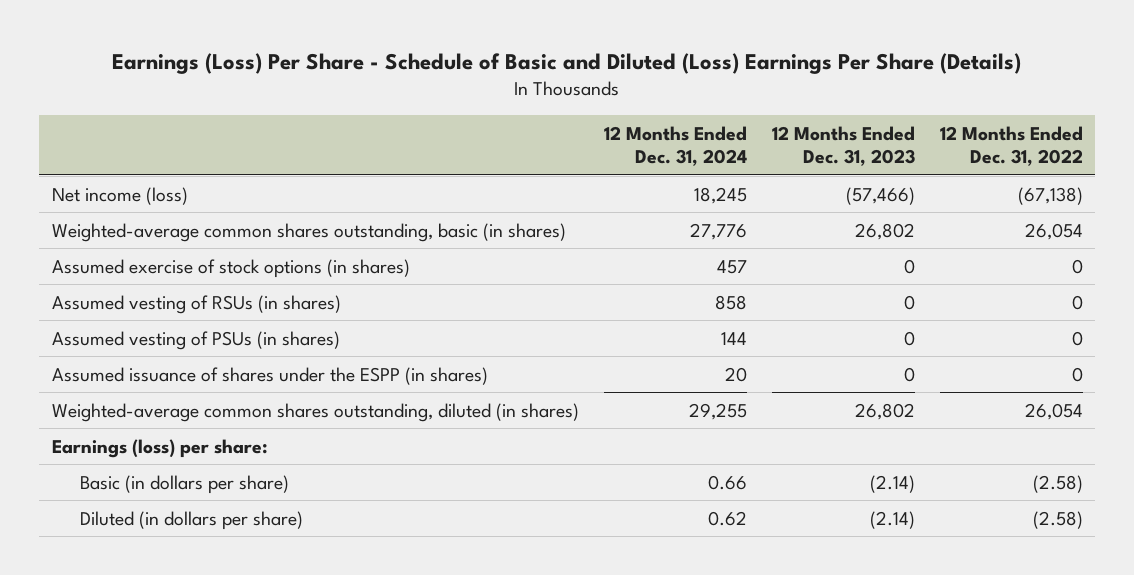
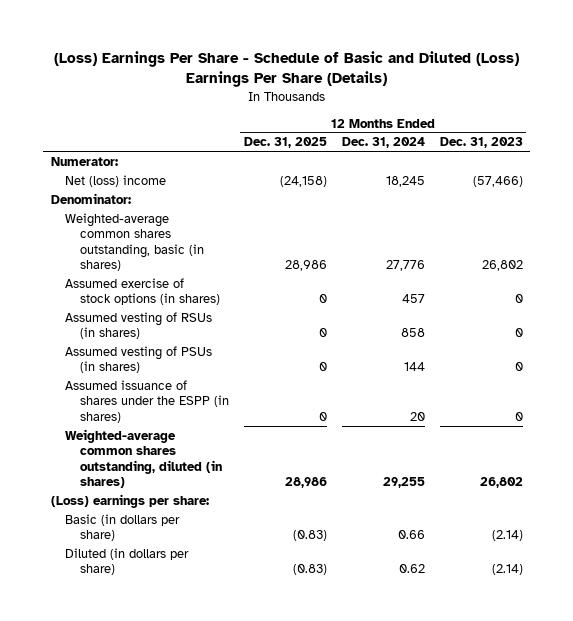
- Earnings (Loss) Per Share - Schedule of Basic and Diluted (Loss) Earnings Per Share (Details)
+ (Loss) Earnings Per Share - Schedule of Basic and Diluted (Loss) Earnings Per Share (Details)
- | 12 Months Ended Dec. 31, 2024 | 12 Months Ended Dec. 31, 2023 | 12 Months Ended Dec. 31, 2022
+ | 12 Months Ended Dec. 31, 2025 | 12 Months Ended Dec. 31, 2024 | 12 Months Ended Dec. 31, 2023
- Net income (loss) | 18,245 | (57,466) | (67,138)
+ Numerator:
+ Net (loss) income | (24,158) | 18,245 | (57,466)
+ Denominator:
- Earnings (loss) per share:
+ (Loss) earnings per share:

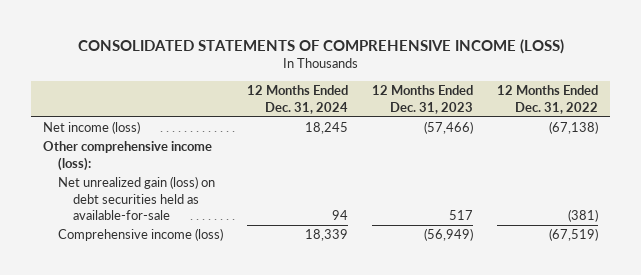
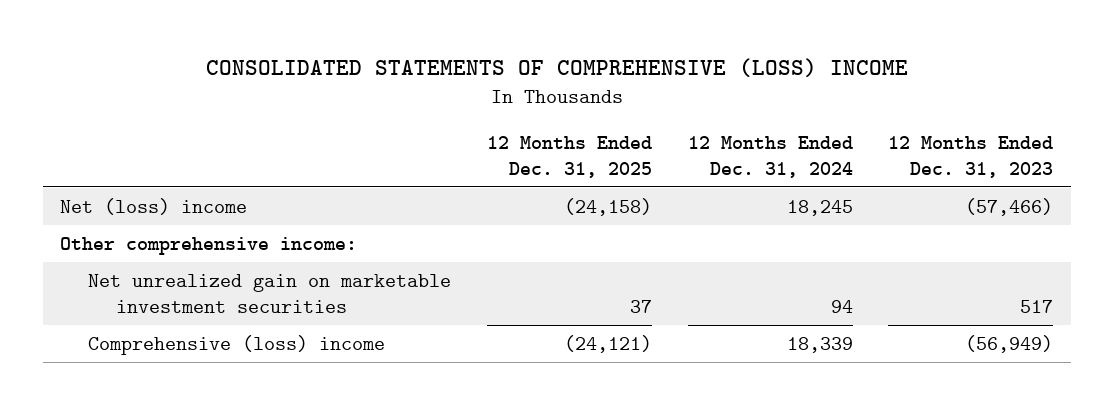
- CONSOLIDATED STATEMENTS OF COMPREHENSIVE INCOME (LOSS)
+ CONSOLIDATED STATEMENTS OF COMPREHENSIVE (LOSS) INCOME
- | 12 Months Ended Dec. 31, 2024 | 12 Months Ended Dec. 31, 2023 | 12 Months Ended Dec. 31, 2022
+ | 12 Months Ended Dec. 31, 2025 | 12 Months Ended Dec. 31, 2024 | 12 Months Ended Dec. 31, 2023
- Net income (loss) | 18,245 | (57,466) | (67,138)
- Other comprehensive income (loss):
- Net unrealized gain (loss) on debt securities held as available-for-sale | 94 | 517 | (381)
- Comprehensive income (loss) | 18,339 | (56,949) | (67,519)
+ Net (loss) income | (24,158) | 18,245 | (57,466)
+ Other comprehensive income:
+ Net unrealized gain on marketable investment securities | 37 | 94 | 517
+ Comprehensive (loss) income | (24,121) | 18,339 | (56,949)

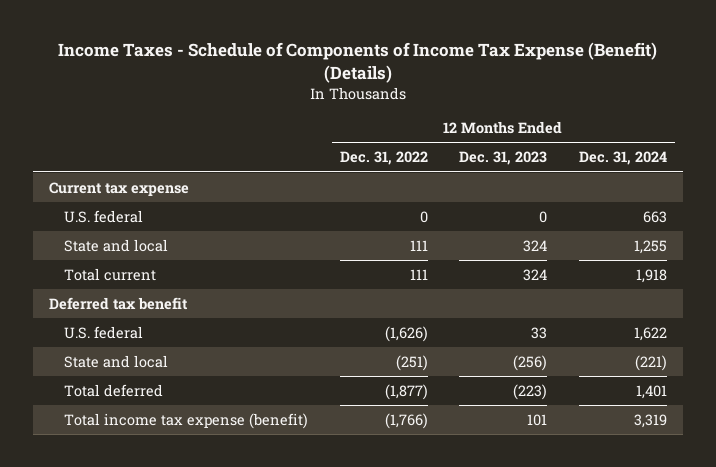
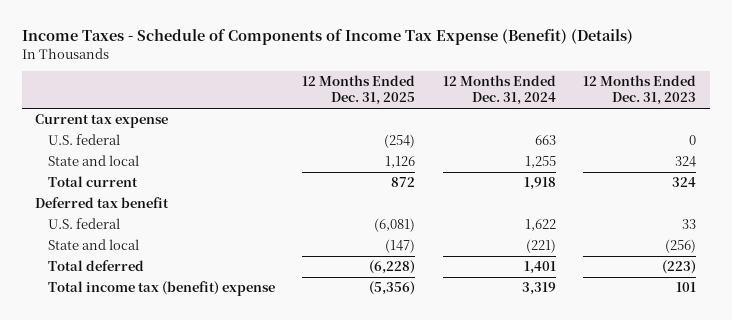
- | 12 Months Ended Dec. 31, 2022 | 12 Months Ended Dec. 31, 2023 | 12 Months Ended Dec. 31, 2024
+ | 12 Months Ended Dec. 31, 2025 | 12 Months Ended Dec. 31, 2024 | 12 Months Ended Dec. 31, 2023
- Total income tax expense (benefit) | (1,766) | 101 | 3,319
+ Total income tax (benefit) expense | (5,356) | 3,319 | 101

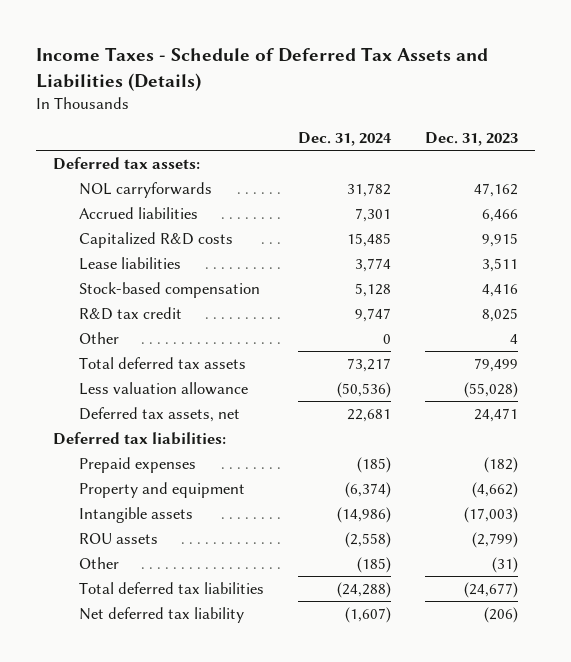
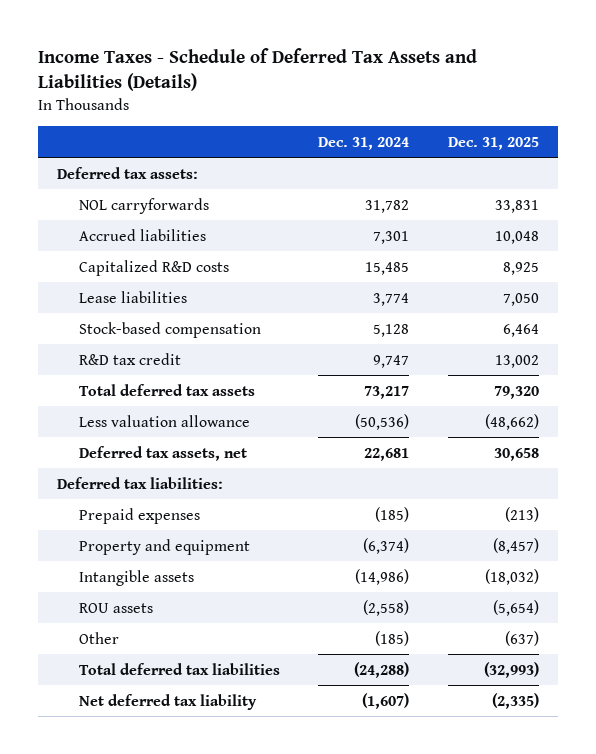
- | Dec. 31, 2024 | Dec. 31, 2023
+ | Dec. 31, 2024 | Dec. 31, 2025
- Other | 0 | 4

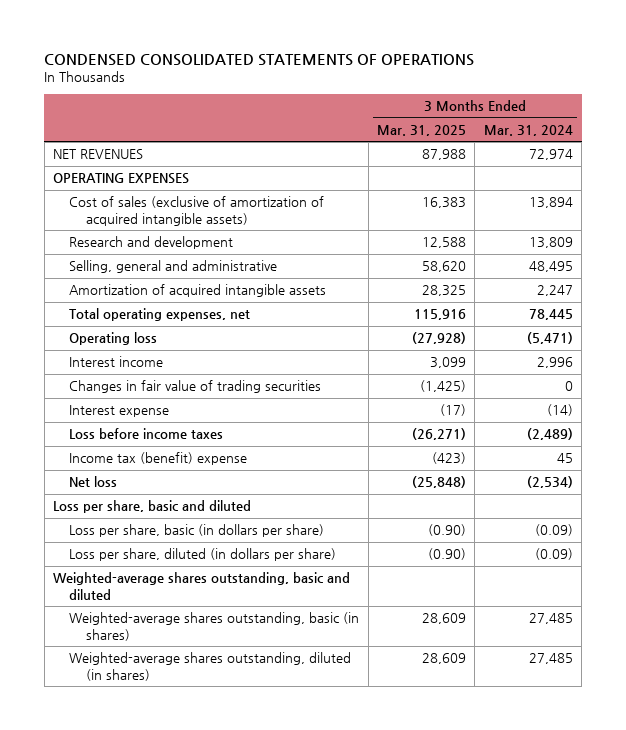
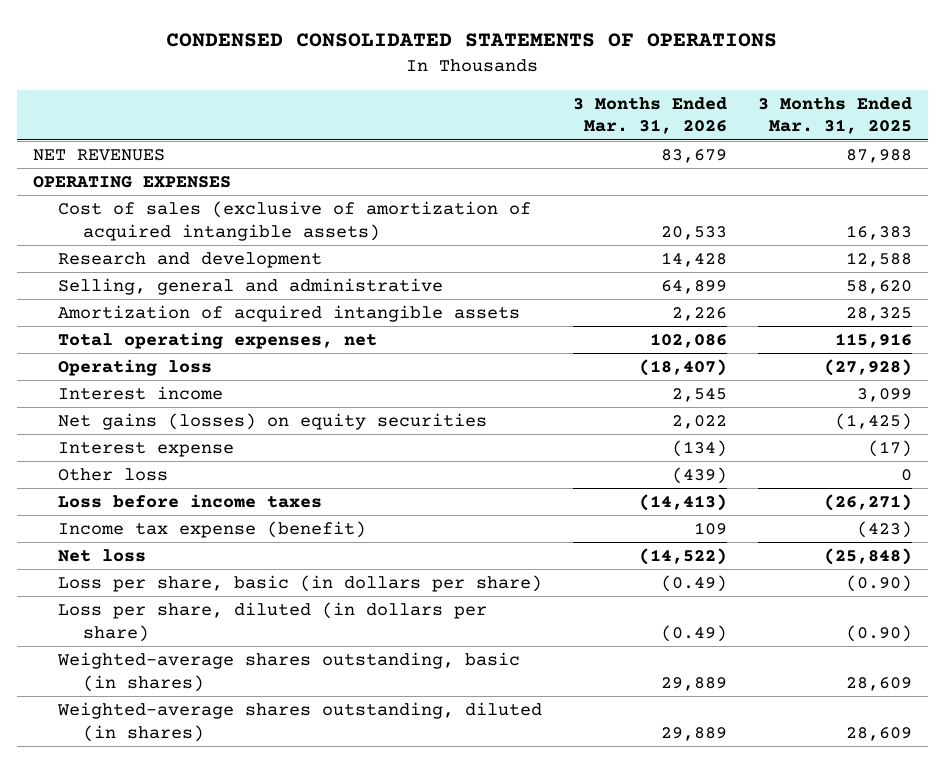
- | 3 Months Ended Mar. 31, 2025 | 3 Months Ended Mar. 31, 2024
+ | 3 Months Ended Mar. 31, 2026 | 3 Months Ended Mar. 31, 2025
- Changes in fair value of trading securities | (1,425) | 0
+ Net gains (losses) on equity securities | 2,022 | (1,425)
+ Other loss | (439) | 0
- Income tax (benefit) expense | (423) | 45
+ Income tax expense (benefit) | 109 | (423)
- Loss per share, basic and diluted
- Weighted-average shares outstanding, basic and diluted

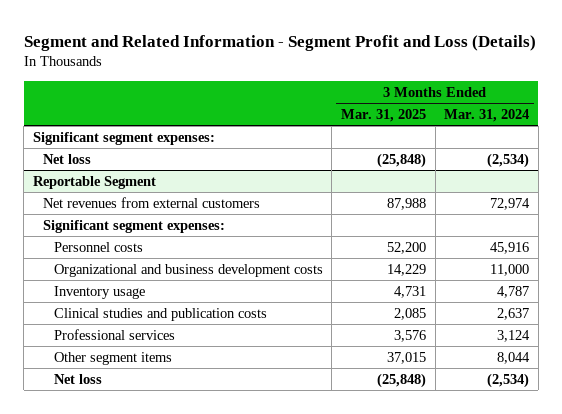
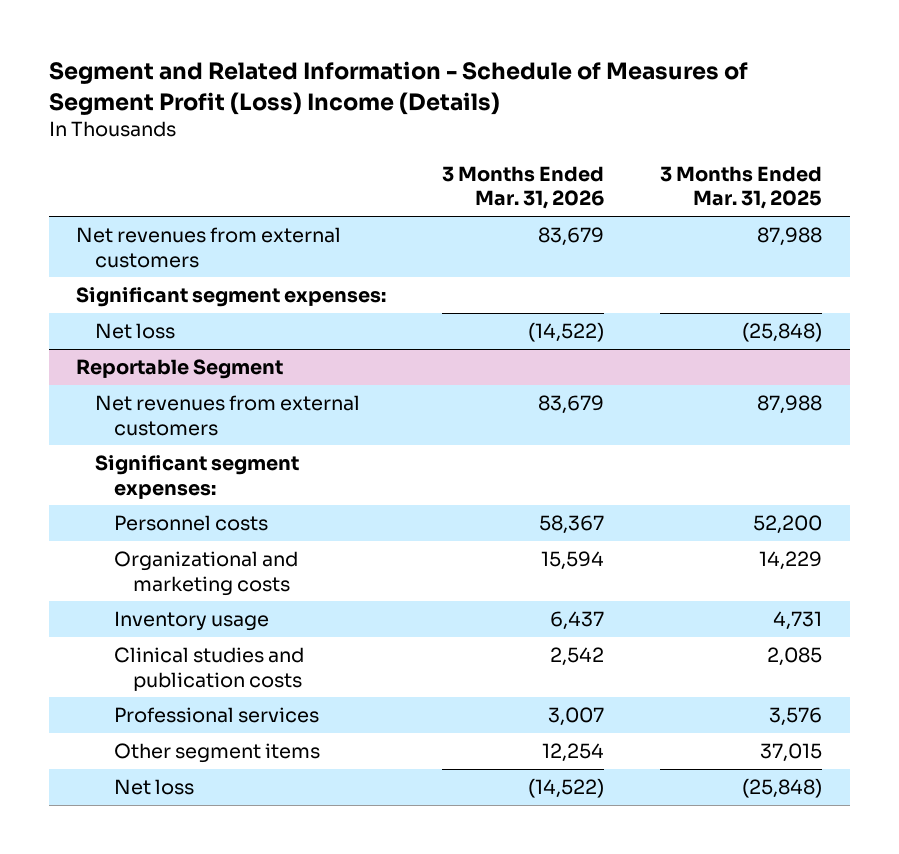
- Segment and Related Information - Segment Profit and Loss (Details)
+ Segment and Related Information - Schedule of Measures of Segment Profit (Loss) Income (Details)
- | 3 Months Ended Mar. 31, 2025 | 3 Months Ended Mar. 31, 2024
+ | 3 Months Ended Mar. 31, 2026 | 3 Months Ended Mar. 31, 2025
+ Net revenues from external customers | 83,679 | 87,988
@ Reportable Segment
- Organizational and business development costs | 14,229 | 11,000
+ Organizational and marketing costs | 15,594 | 14,229

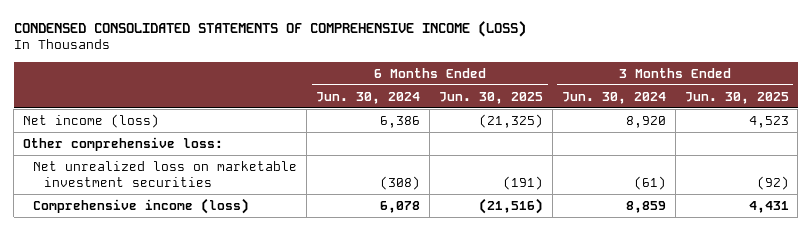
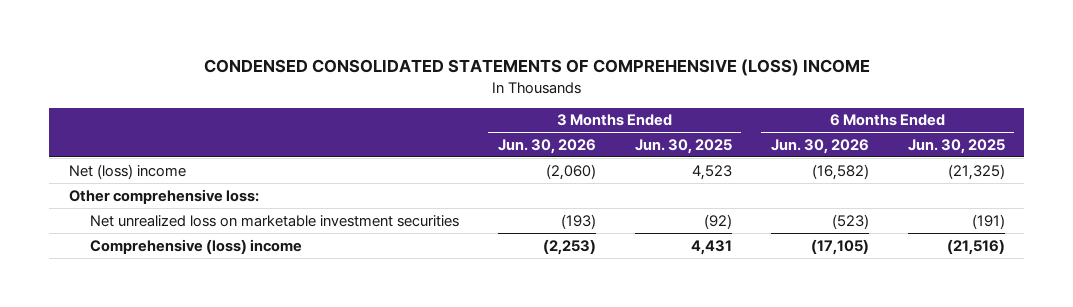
- CONDENSED CONSOLIDATED STATEMENTS OF COMPREHENSIVE INCOME (LOSS)
+ CONDENSED CONSOLIDATED STATEMENTS OF COMPREHENSIVE (LOSS) INCOME
- | 6 Months Ended Jun. 30, 2024 | 6 Months Ended Jun. 30, 2025 | 3 Months Ended Jun. 30, 2024 | 3 Months Ended Jun. 30, 2025
+ | 3 Months Ended Jun. 30, 2026 | 3 Months Ended Jun. 30, 2025 | 6 Months Ended Jun. 30, 2026 | 6 Months Ended Jun. 30, 2025
- Net income (loss) | 6,386 | (21,325) | 8,920 | 4,523
+ Net (loss) income | (2,060) | 4,523 | (16,582) | (21,325)
- Comprehensive income (loss) | 6,078 | (21,516) | 8,859 | 4,431
+ Comprehensive (loss) income | (2,253) | 4,431 | (17,105) | (21,516)

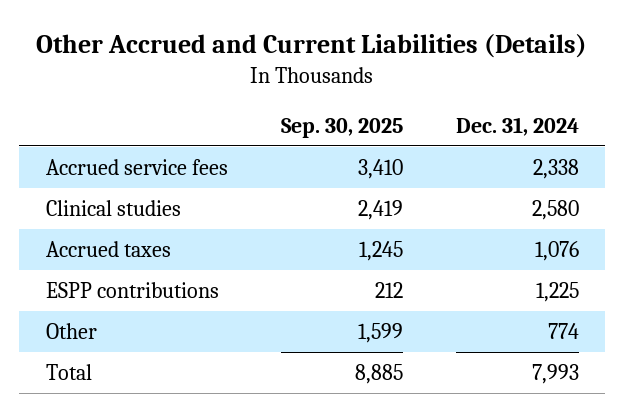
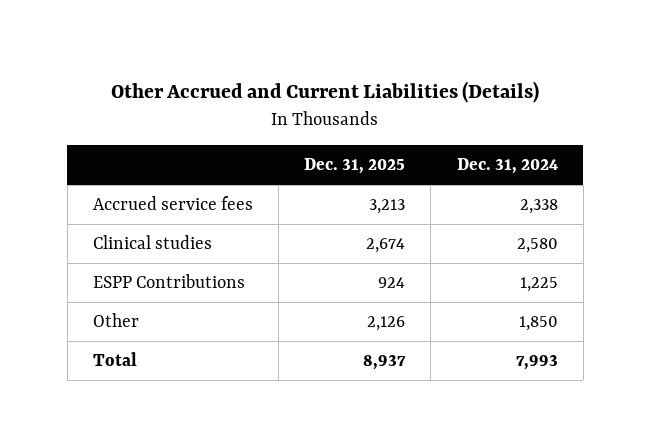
- | Sep. 30, 2025 | Dec. 31, 2024
+ | Dec. 31, 2025 | Dec. 31, 2024
- Accrued taxes | 1,245 | 1,076
- ESPP contributions | 212 | 1,225
- Other | 1,599 | 774
+ ESPP Contributions | 924 | 1,225
+ Other | 2,126 | 1,850

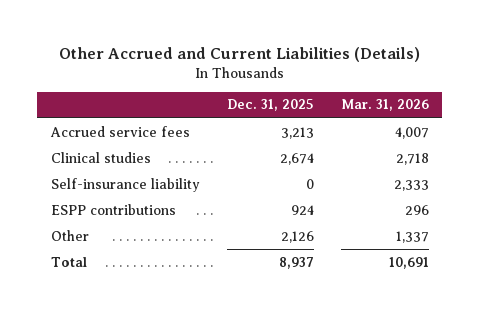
- | Dec. 31, 2025 | Dec. 31, 2024
+ | Dec. 31, 2025 | Mar. 31, 2026
- ESPP Contributions | 924 | 1,225
+ Self-insurance liability | 0 | 2,333
+ ESPP contributions | 924 | 296

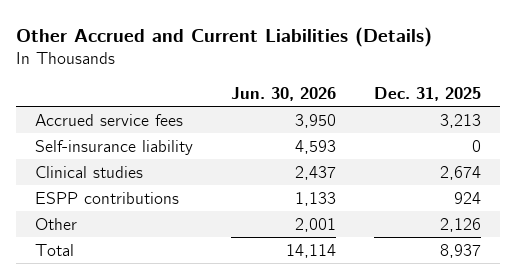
- | Dec. 31, 2025 | Mar. 31, 2026
+ | Jun. 30, 2026 | Dec. 31, 2025
moved down: Clinical studies | 2,437 | 2,674

